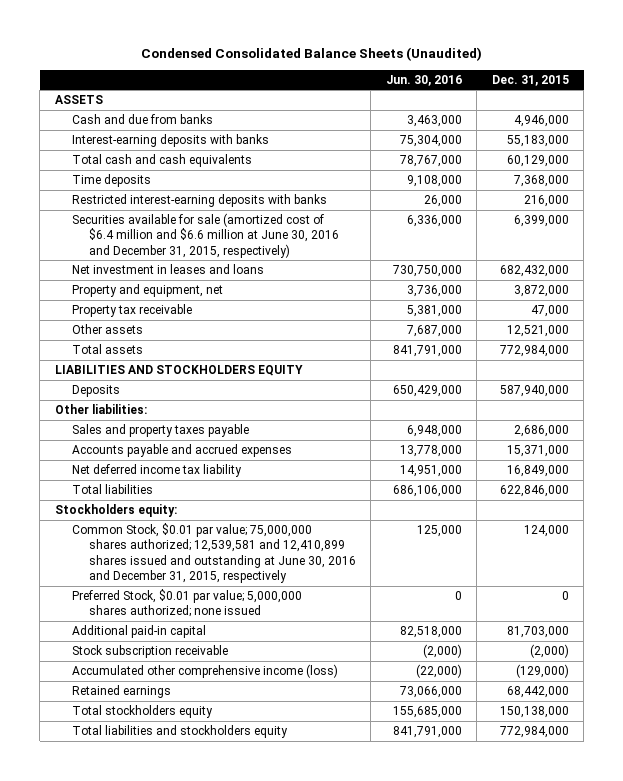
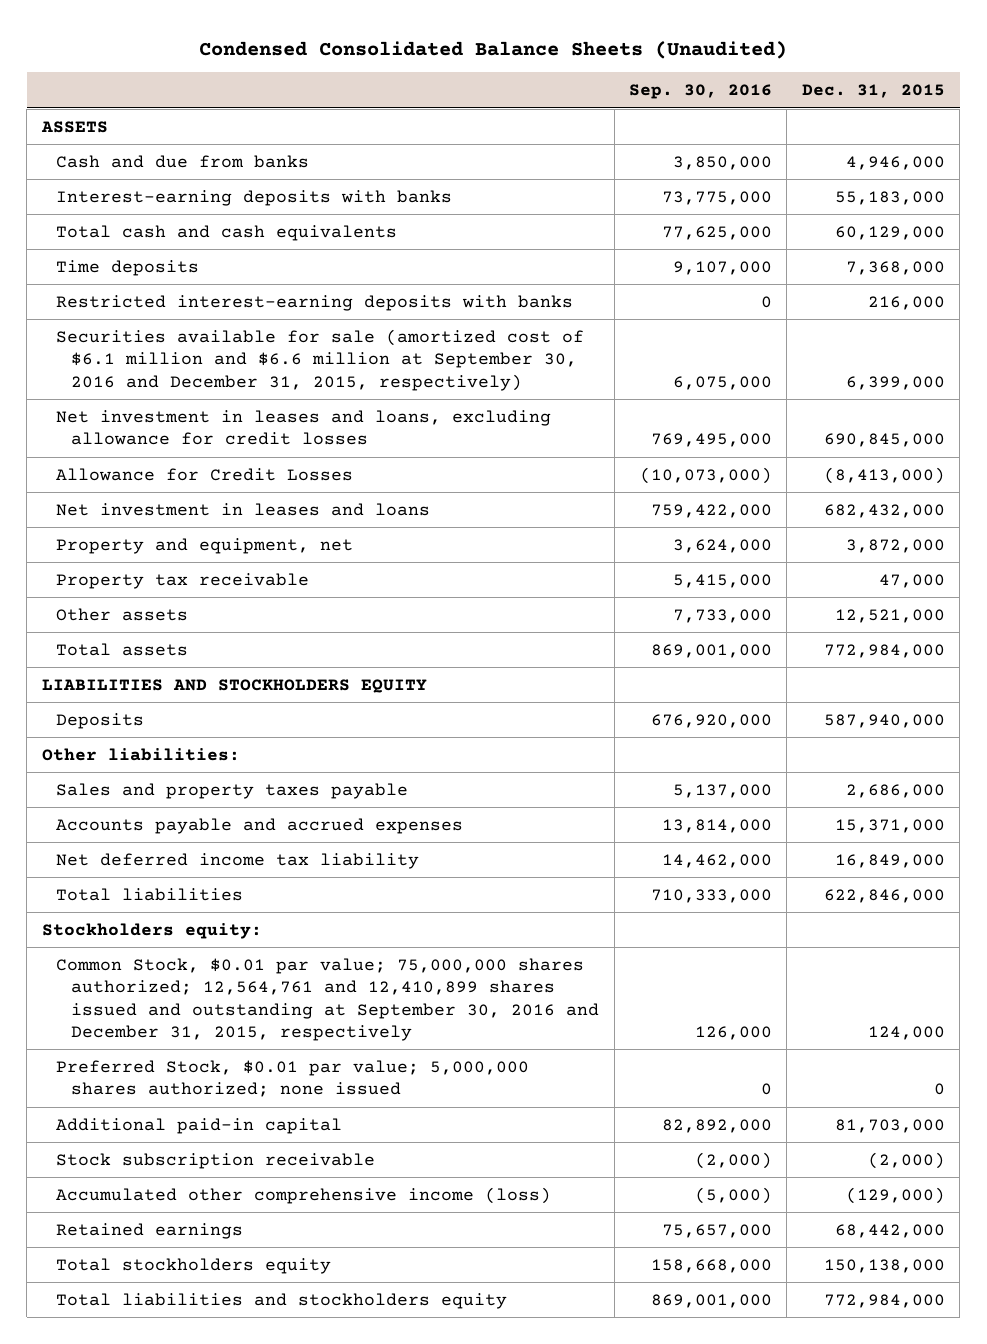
- | Jun. 30, 2016 | Dec. 31, 2015
+ | Sep. 30, 2016 | Dec. 31, 2015
- Securities available for sale (amortized cost of $6.4 million and $6.6 million at June 30, 2016 and December 31, 2015, respectively) | 6,336,000 | 6,399,000
+ Securities available for sale (amortized cost of $6.1 million and $6.6 million at September 30, 2016 and December 31, 2015, respectively) | 6,075,000 | 6,399,000
+ Net investment in leases and loans, excluding allowance for credit losses | 769,495,000 | 690,845,000
+ Allowance for Credit Losses | (10,073,000) | (8,413,000)
- Common Stock, $0.01 par value; 75,000,000 shares authorized; 12,539,581 and 12,410,899 shares issued and outstanding at June 30, 2016 and December 31, 2015, respectively | 125,000 | 124,000
+ Common Stock, $0.01 par value; 75,000,000 shares authorized; 12,564,761 and 12,410,899 shares issued and outstanding at September 30, 2016 and December 31, 2015, respectively | 126,000 | 124,000

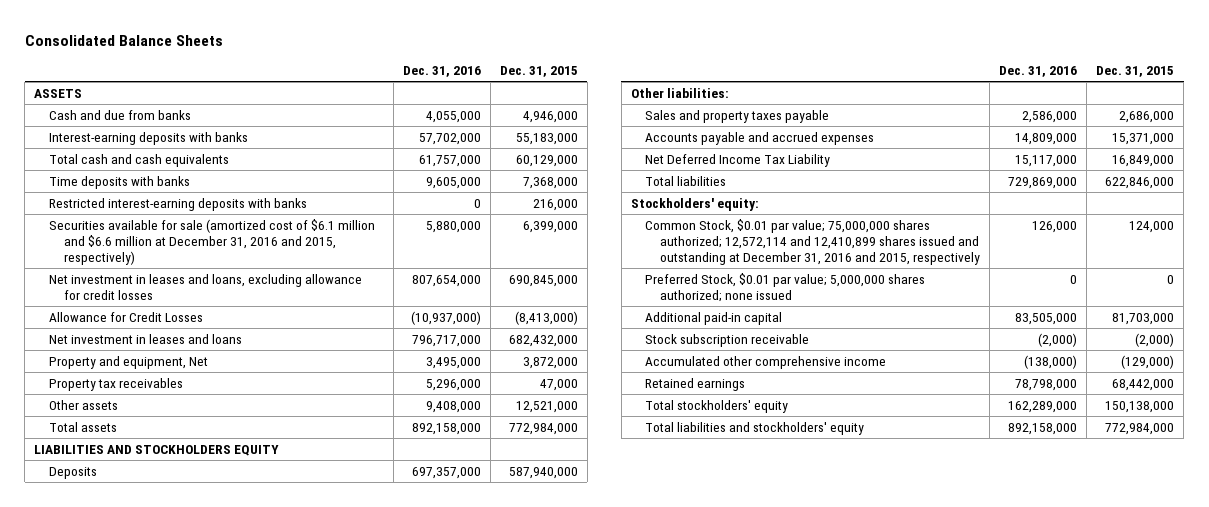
- Condensed Consolidated Balance Sheets (Unaudited)
+ Consolidated Balance Sheets
- | Sep. 30, 2016 | Dec. 31, 2015
+ | Dec. 31, 2016 | Dec. 31, 2015
- Time deposits | 9,107,000 | 7,368,000
+ Time deposits with banks | 9,605,000 | 7,368,000
- Securities available for sale (amortized cost of $6.1 million and $6.6 million at September 30, 2016 and December 31, 2015, respectively) | 6,075,000 | 6,399,000
+ Securities available for sale (amortized cost of $6.1 million and $6.6 million at December 31, 2016 and 2015, respectively) | 5,880,000 | 6,399,000
- Property and equipment, net | 3,624,000 | 3,872,000
- Property tax receivable | 5,415,000 | 47,000
+ Property and equipment, Net | 3,495,000 | 3,872,000
+ Property tax receivables | 5,296,000 | 47,000
- Net deferred income tax liability | 14,462,000 | 16,849,000
+ Net Deferred Income Tax Liability | 15,117,000 | 16,849,000
- Stockholders equity:
- Common Stock, $0.01 par value; 75,000,000 shares authorized; 12,564,761 and 12,410,899 shares issued and outstanding at September 30, 2016 and December 31, 2015, respectively | 126,000 | 124,000
+ Stockholders' equity:
+ Common Stock, $0.01 par value; 75,000,000 shares authorized; 12,572,114 and 12,410,899 shares issued and outstanding at December 31, 2016 and 2015, respectively | 126,000 | 124,000
- Accumulated other comprehensive income (loss) | (5,000) | (129,000)
+ Accumulated other comprehensive income | (138,000) | (129,000)
- Total stockholders equity | 158,668,000 | 150,138,000
- Total liabilities and stockholders equity | 869,001,000 | 772,984,000
+ Total stockholders' equity | 162,289,000 | 150,138,000
+ Total liabilities and stockholders' equity | 892,158,000 | 772,984,000

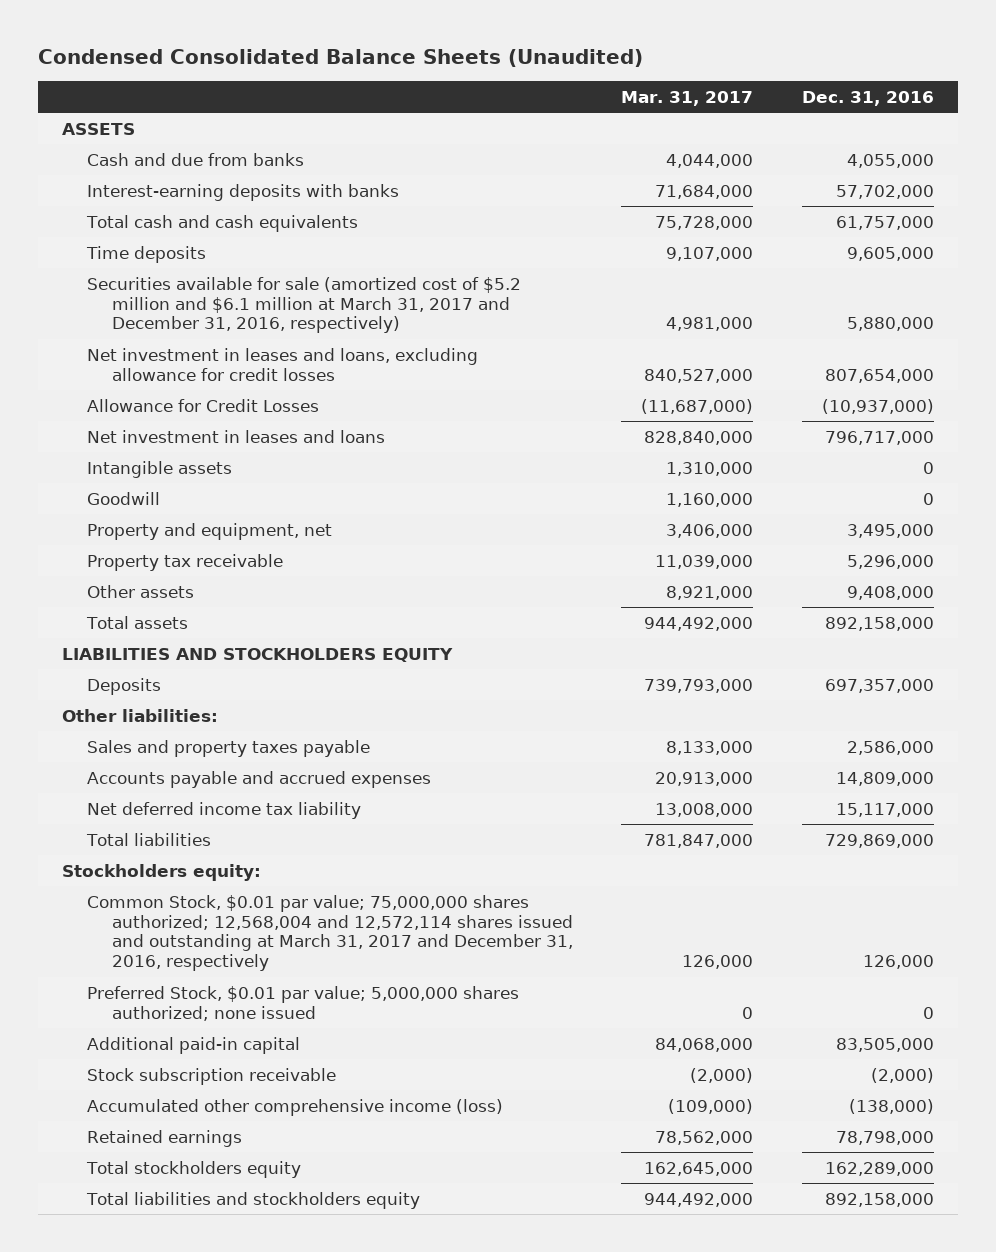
- Consolidated Balance Sheets
+ Condensed Consolidated Balance Sheets (Unaudited)
- | Dec. 31, 2016 | Dec. 31, 2015
+ | Mar. 31, 2017 | Dec. 31, 2016
- Time deposits with banks | 9,605,000 | 7,368,000
- Restricted interest-earning deposits with banks | 0 | 216,000
- Securities available for sale (amortized cost of $6.1 million and $6.6 million at December 31, 2016 and 2015, respectively) | 5,880,000 | 6,399,000
+ Time deposits | 9,107,000 | 9,605,000
+ Securities available for sale (amortized cost of $5.2 million and $6.1 million at March 31, 2017 and December 31, 2016, respectively) | 4,981,000 | 5,880,000
- Property and equipment, Net | 3,495,000 | 3,872,000
- Property tax receivables | 5,296,000 | 47,000
+ Intangible assets | 1,310,000 | 0
+ Goodwill | 1,160,000 | 0
+ Property and equipment, net | 3,406,000 | 3,495,000
+ Property tax receivable | 11,039,000 | 5,296,000
- Net Deferred Income Tax Liability | 15,117,000 | 16,849,000
+ Net deferred income tax liability | 13,008,000 | 15,117,000
- Stockholders' equity:
- Common Stock, $0.01 par value; 75,000,000 shares authorized; 12,572,114 and 12,410,899 shares issued and outstanding at December 31, 2016 and 2015, respectively | 126,000 | 124,000
+ Stockholders equity:
+ Common Stock, $0.01 par value; 75,000,000 shares authorized; 12,568,004 and 12,572,114 shares issued and outstanding at March 31, 2017 and December 31, 2016, respectively | 126,000 | 126,000
- Accumulated other comprehensive income | (138,000) | (129,000)
+ Accumulated other comprehensive income (loss) | (109,000) | (138,000)
- Total stockholders' equity | 162,289,000 | 150,138,000
- Total liabilities and stockholders' equity | 892,158,000 | 772,984,000
+ Total stockholders equity | 162,645,000 | 162,289,000
+ Total liabilities and stockholders equity | 944,492,000 | 892,158,000

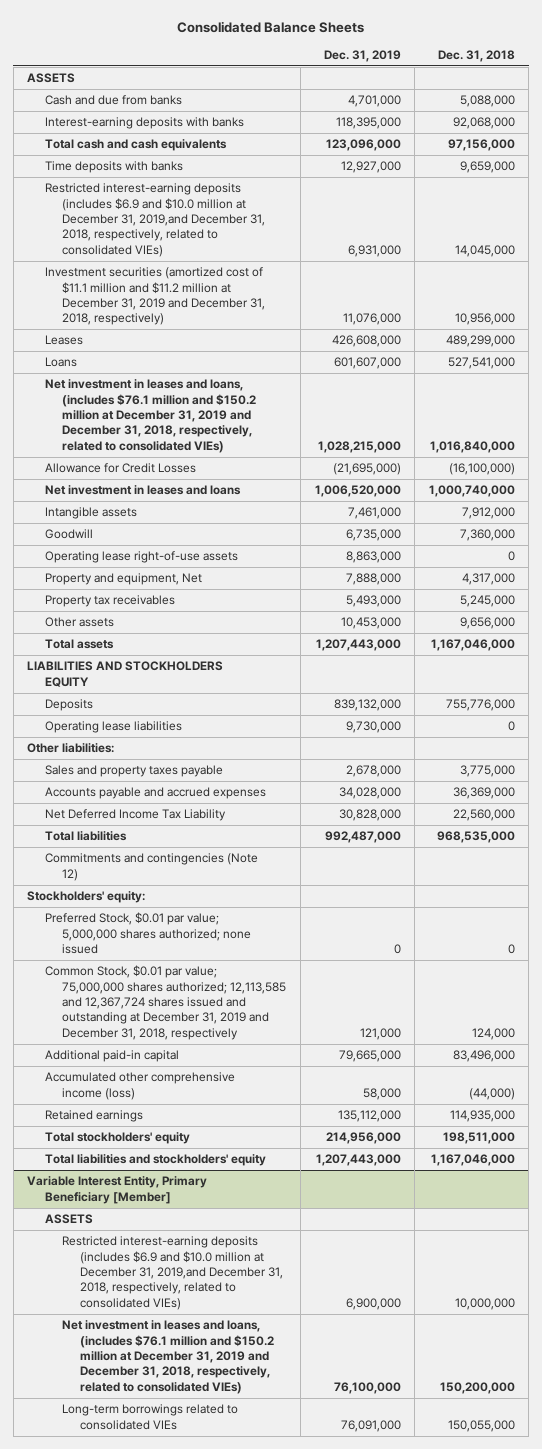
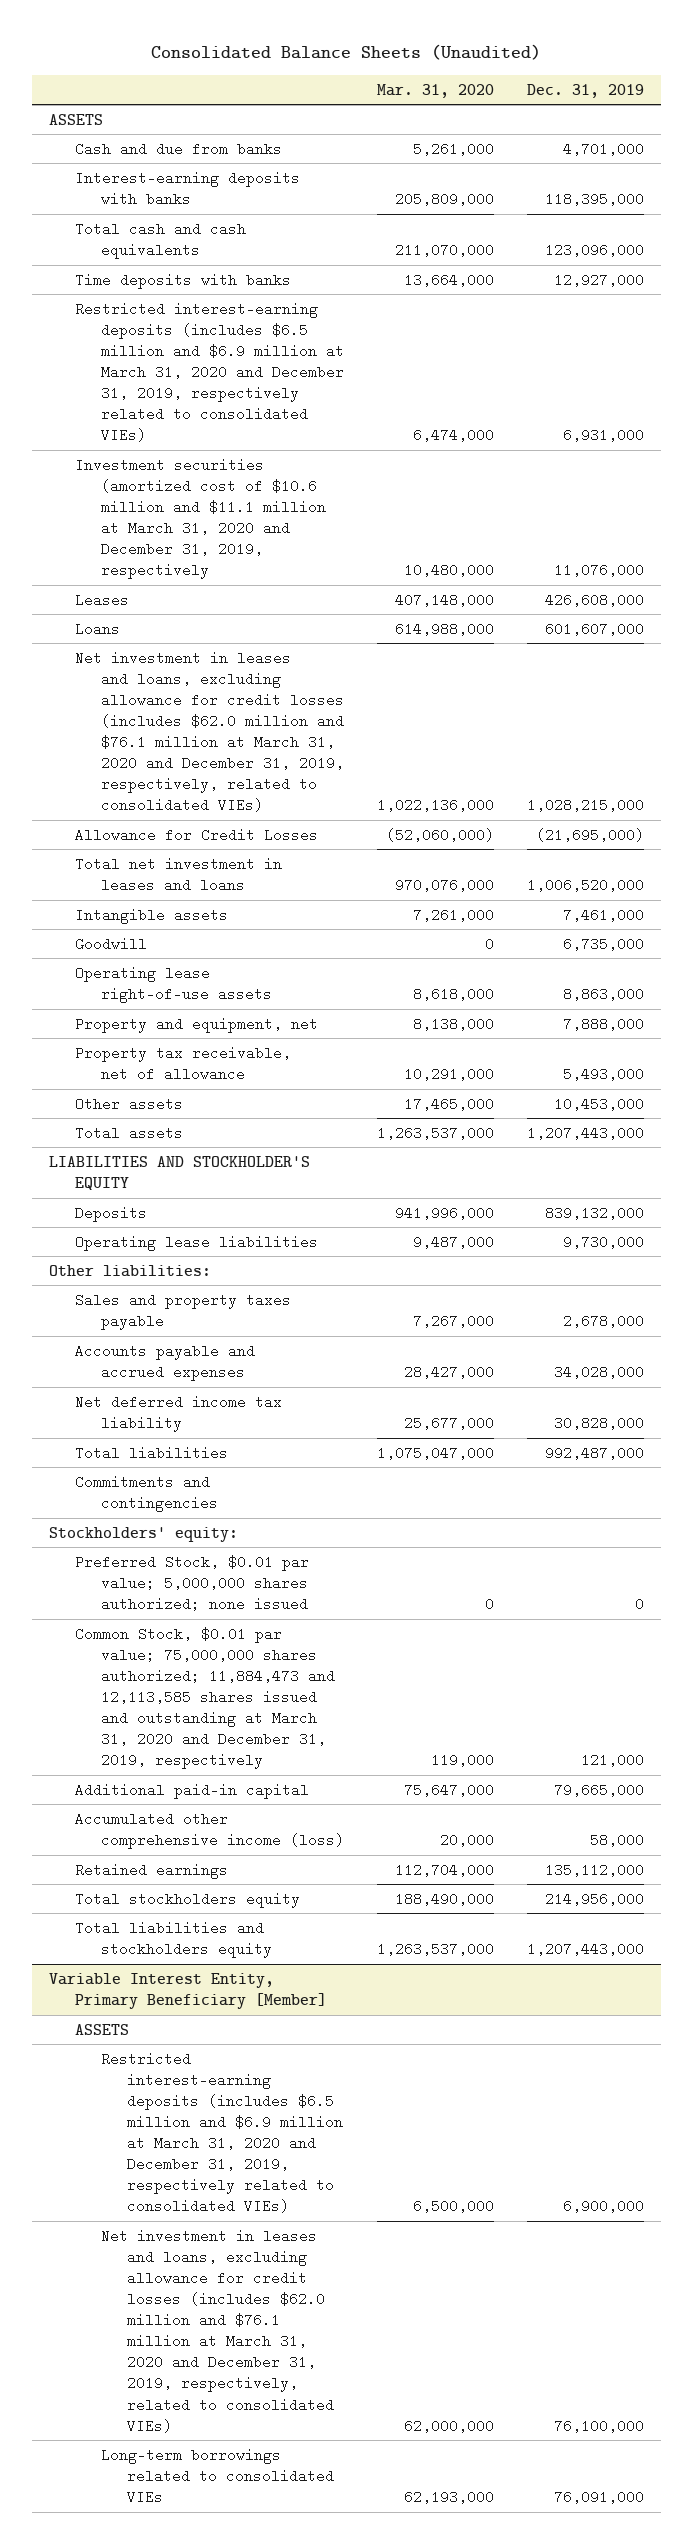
- Consolidated Balance Sheets
+ Consolidated Balance Sheets (Unaudited)
- | Dec. 31, 2019 | Dec. 31, 2018
+ | Mar. 31, 2020 | Dec. 31, 2019
- Restricted interest-earning deposits (includes $6.9 and $10.0 million at December 31, 2019,and December 31, 2018, respectively, related to consolidated VIEs) | 6,931,000 | 14,045,000
- Investment securities (amortized cost of $11.1 million and $11.2 million at December 31, 2019 and December 31, 2018, respectively) | 11,076,000 | 10,956,000
+ Restricted interest-earning deposits (includes $6.5 million and $6.9 million at March 31, 2020 and December 31, 2019, respectively related to consolidated VIEs) | 6,474,000 | 6,931,000
+ Investment securities (amortized cost of $10.6 million and $11.1 million at March 31, 2020 and December 31, 2019, respectively | 10,480,000 | 11,076,000
- Net investment in leases and loans, (includes $76.1 million and $150.2 million at December 31, 2019 and December 31, 2018, respectively, related to consolidated VIEs) | 1,028,215,000 | 1,016,840,000
+ Net investment in leases and loans, excluding allowance for credit losses (includes $62.0 million and $76.1 million at March 31, 2020 and December 31, 2019, respectively, related to consolidated VIEs) | 1,022,136,000 | 1,028,215,000
- Net investment in leases and loans | 1,006,520,000 | 1,000,740,000
+ Total net investment in leases and loans | 970,076,000 | 1,006,520,000
- Property and equipment, Net | 7,888,000 | 4,317,000
- Property tax receivables | 5,493,000 | 5,245,000
+ Property and equipment, net | 8,138,000 | 7,888,000
+ Property tax receivable, net of allowance | 10,291,000 | 5,493,000
- LIABILITIES AND STOCKHOLDERS EQUITY
+ LIABILITIES AND STOCKHOLDER'S EQUITY
- Net Deferred Income Tax Liability | 30,828,000 | 22,560,000
+ Net deferred income tax liability | 25,677,000 | 30,828,000
- Commitments and contingencies (Note 12)
+ Commitments and contingencies
- Common Stock, $0.01 par value; 75,000,000 shares authorized; 12,113,585 and 12,367,724 shares issued and outstanding at December 31, 2019 and December 31, 2018, respectively | 121,000 | 124,000
+ Common Stock, $0.01 par value; 75,000,000 shares authorized; 11,884,473 and 12,113,585 shares issued and outstanding at March 31, 2020 and December 31, 2019, respectively | 119,000 | 121,000
- Total stockholders' equity | 214,956,000 | 198,511,000
- Total liabilities and stockholders' equity | 1,207,443,000 | 1,167,046,000
+ Total stockholders equity | 188,490,000 | 214,956,000
+ Total liabilities and stockholders equity | 1,263,537,000 | 1,207,443,000
@ Variable Interest Entity, Primary Beneficiary [Member]
- Restricted interest-earning deposits (includes $6.9 and $10.0 million at December 31, 2019,and December 31, 2018, respectively, related to consolidated VIEs) | 6,900,000 | 10,000,000
- Net investment in leases and loans, (includes $76.1 million and $150.2 million at December 31, 2019 and December 31, 2018, respectively, related to consolidated VIEs) | 76,100,000 | 150,200,000
+ Restricted interest-earning deposits (includes $6.5 million and $6.9 million at March 31, 2020 and December 31, 2019, respectively related to consolidated VIEs) | 6,500,000 | 6,900,000
+ Net investment in leases and loans, excluding allowance for credit losses (includes $62.0 million and $76.1 million at March 31, 2020 and December 31, 2019, respectively, related to consolidated VIEs) | 62,000,000 | 76,100,000

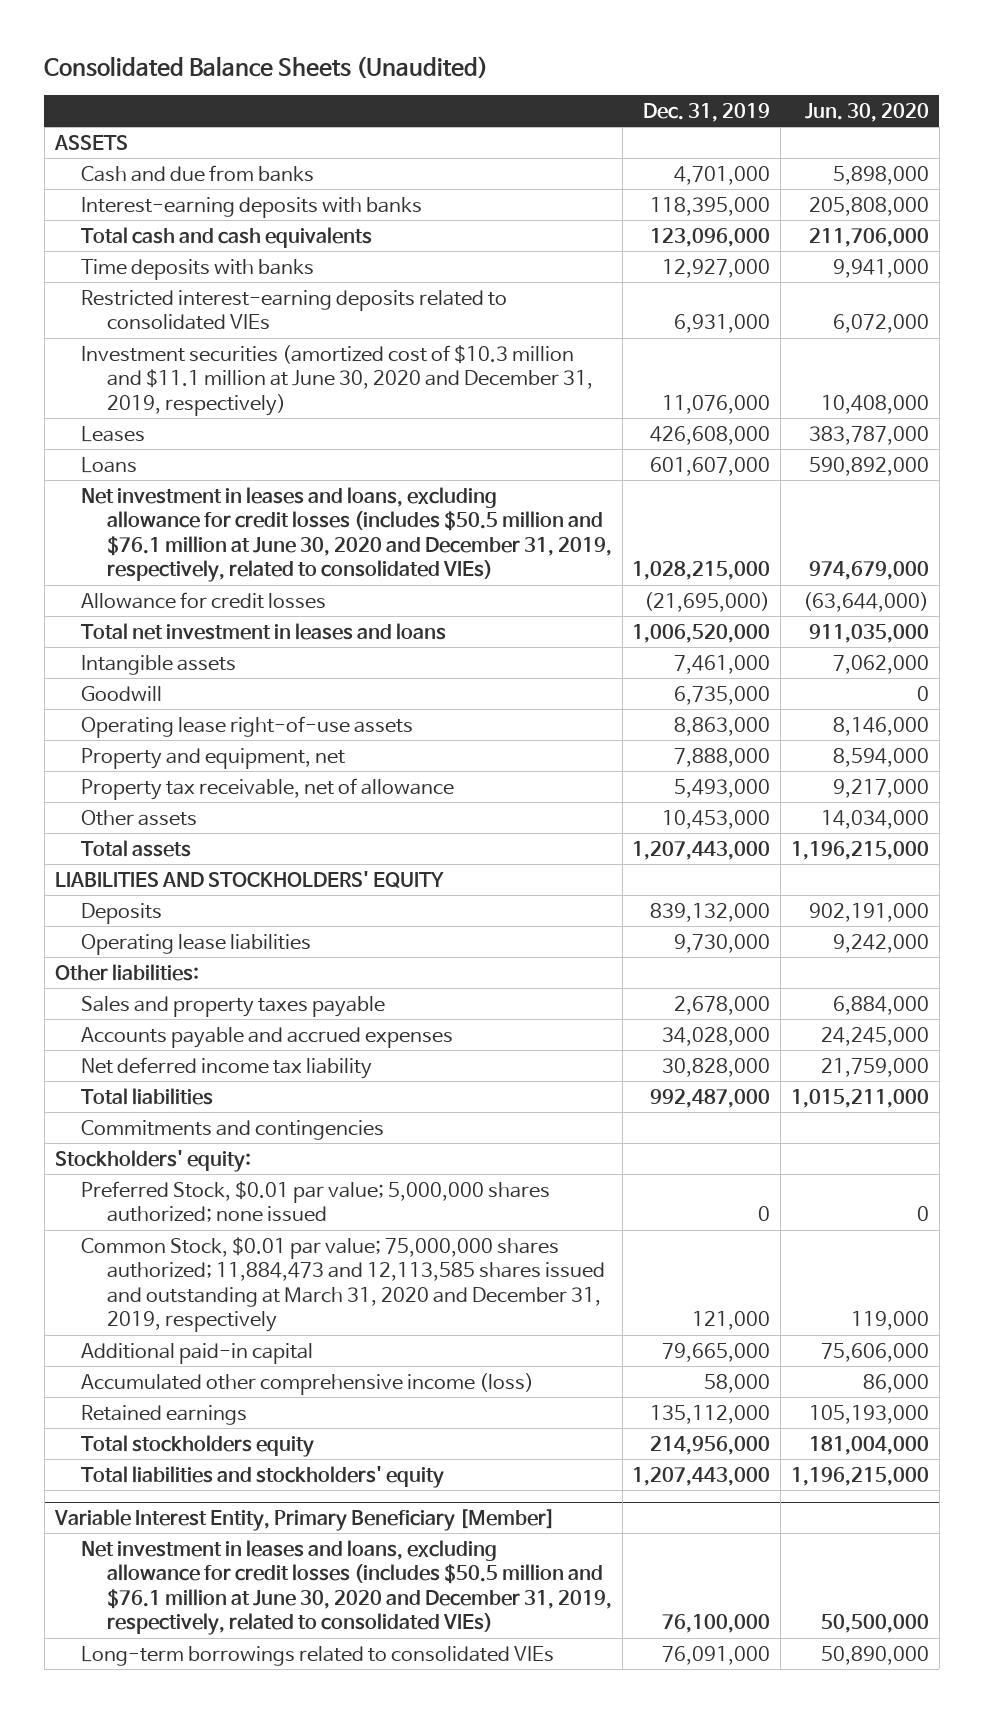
- | Mar. 31, 2020 | Dec. 31, 2019
+ | Dec. 31, 2019 | Jun. 30, 2020
- Restricted interest-earning deposits (includes $6.5 million and $6.9 million at March 31, 2020 and December 31, 2019, respectively related to consolidated VIEs) | 6,474,000 | 6,931,000
- Investment securities (amortized cost of $10.6 million and $11.1 million at March 31, 2020 and December 31, 2019, respectively | 10,480,000 | 11,076,000
+ Restricted interest-earning deposits related to consolidated VIEs | 6,931,000 | 6,072,000
+ Investment securities (amortized cost of $10.3 million and $11.1 million at June 30, 2020 and December 31, 2019, respectively) | 11,076,000 | 10,408,000
- Net investment in leases and loans, excluding allowance for credit losses (includes $62.0 million and $76.1 million at March 31, 2020 and December 31, 2019, respectively, related to consolidated VIEs) | 1,022,136,000 | 1,028,215,000
- Allowance for Credit Losses | (52,060,000) | (21,695,000)
+ Net investment in leases and loans, excluding allowance for credit losses (includes $50.5 million and $76.1 million at June 30, 2020 and December 31, 2019, respectively, related to consolidated VIEs) | 1,028,215,000 | 974,679,000
+ Allowance for credit losses | (21,695,000) | (63,644,000)
- LIABILITIES AND STOCKHOLDER'S EQUITY
+ LIABILITIES AND STOCKHOLDERS' EQUITY
- Total liabilities and stockholders equity | 1,263,537,000 | 1,207,443,000
+ Total liabilities and stockholders' equity | 1,207,443,000 | 1,196,215,000
@ Variable Interest Entity, Primary Beneficiary [Member]
- ASSETS
- Restricted interest-earning deposits (includes $6.5 million and $6.9 million at March 31, 2020 and December 31, 2019, respectively related to consolidated VIEs) | 6,500,000 | 6,900,000
- Net investment in leases and loans, excluding allowance for credit losses (includes $62.0 million and $76.1 million at March 31, 2020 and December 31, 2019, respectively, related to consolidated VIEs) | 62,000,000 | 76,100,000
+ Net investment in leases and loans, excluding allowance for credit losses (includes $50.5 million and $76.1 million at June 30, 2020 and December 31, 2019, respectively, related to consolidated VIEs) | 76,100,000 | 50,500,000

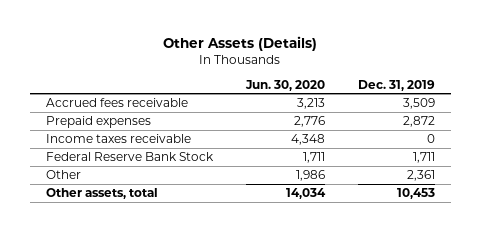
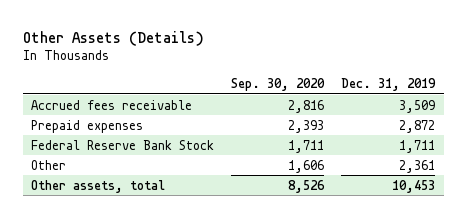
- | Jun. 30, 2020 | Dec. 31, 2019
+ | Sep. 30, 2020 | Dec. 31, 2019
- Income taxes receivable | 4,348 | 0

